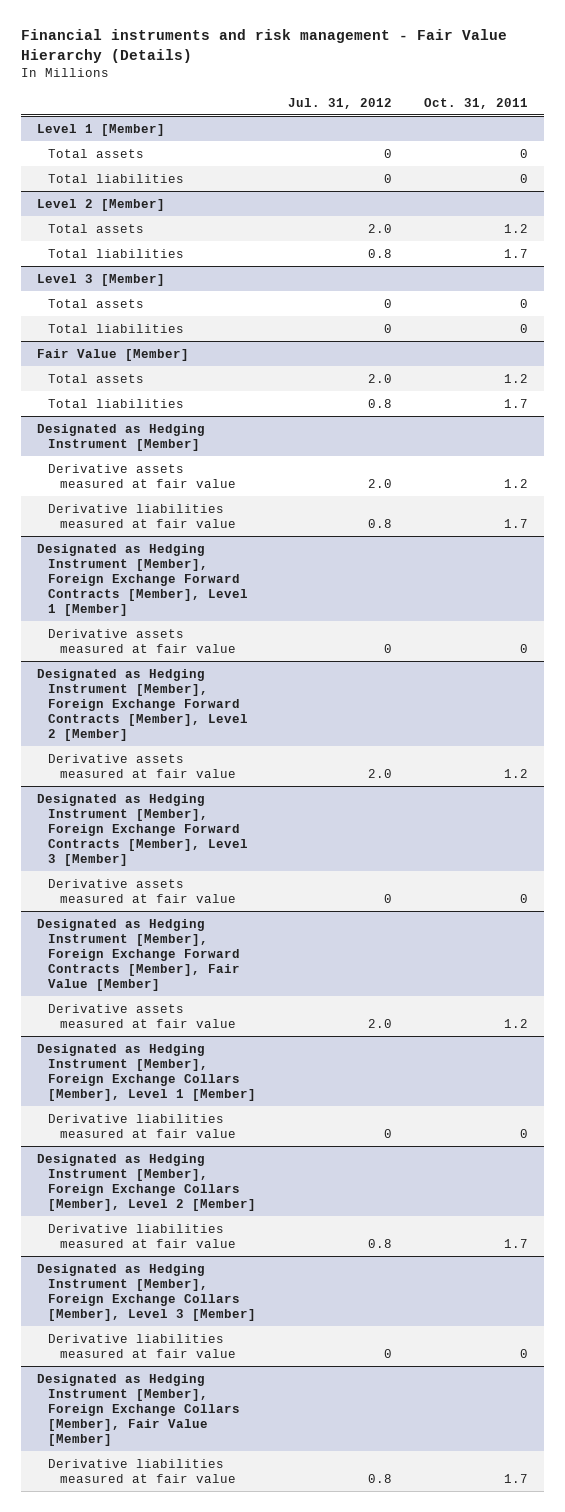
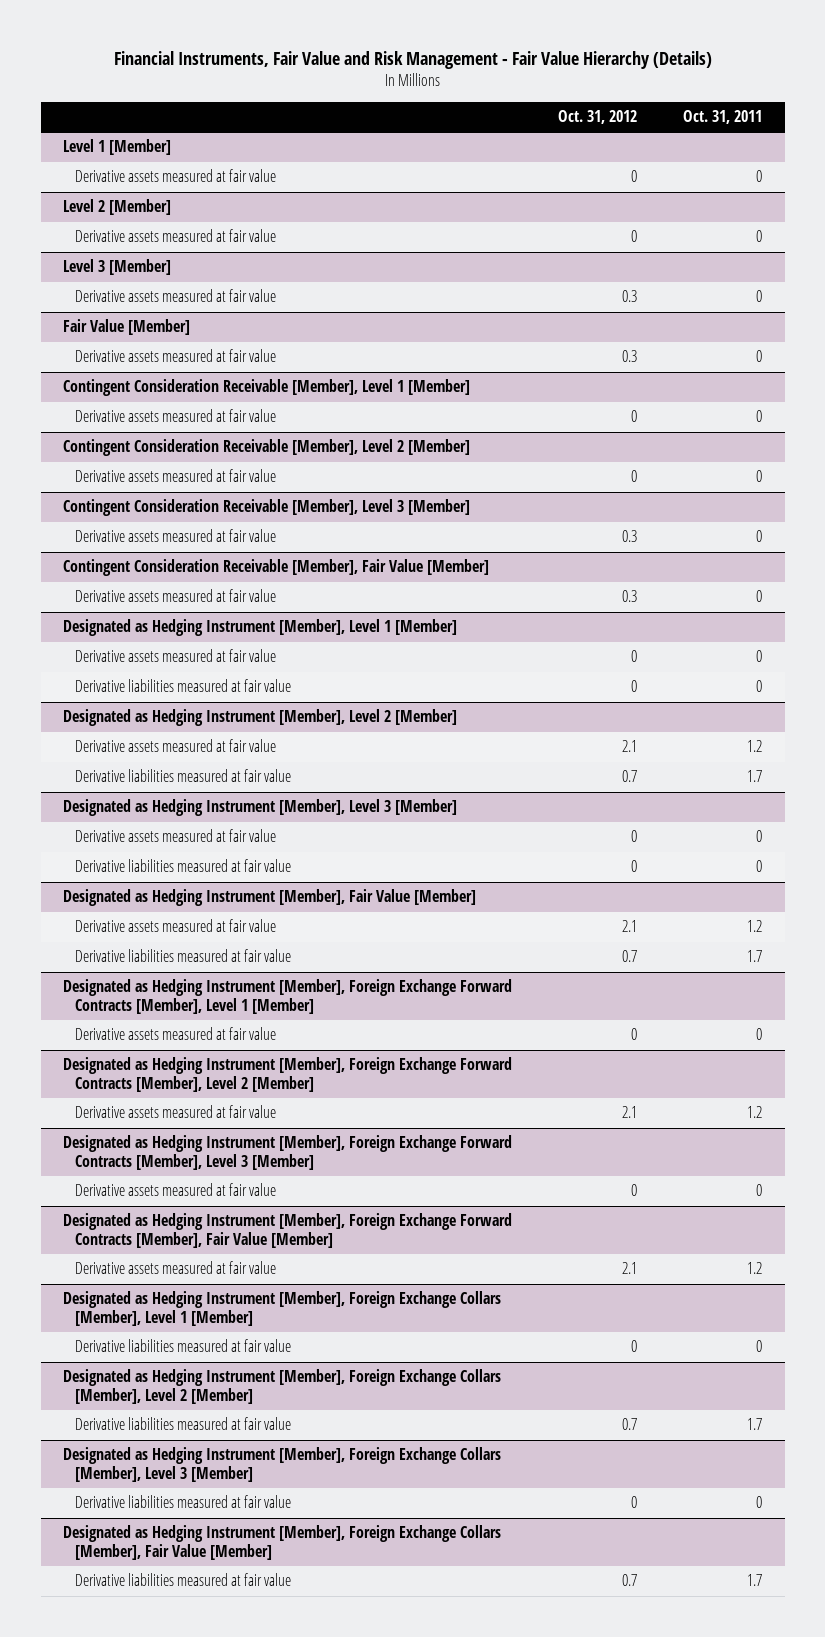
- Financial instruments and risk management - Fair Value Hierarchy (Details)
+ Financial Instruments, Fair Value and Risk Management - Fair Value Hierarchy (Details)
- | Jul. 31, 2012 | Oct. 31, 2011
+ | Oct. 31, 2012 | Oct. 31, 2011
@ Level 1 [Member]
- Total assets | 0 | 0
- Total liabilities | 0 | 0
+ Derivative assets measured at fair value | 0 | 0
@ Level 2 [Member]
- Total assets | 2.0 | 1.2
- Total liabilities | 0.8 | 1.7
+ Derivative assets measured at fair value | 0 | 0
@ Level 3 [Member]
- Total assets | 0 | 0
- Total liabilities | 0 | 0
+ Derivative assets measured at fair value | 0.3 | 0
@ Fair Value [Member]
- Total assets | 2.0 | 1.2
- Total liabilities | 0.8 | 1.7
- Designated as Hedging Instrument [Member]
@ Fair Value [Member]
+ Derivative assets measured at fair value | 0.3 | 0
+ Contingent Consideration Receivable [Member], Level 1 [Member]
+ Derivative assets measured at fair value | 0 | 0
+ Contingent Consideration Receivable [Member], Level 2 [Member]
+ Derivative assets measured at fair value | 0 | 0
+ Contingent Consideration Receivable [Member], Level 3 [Member]
+ Derivative assets measured at fair value | 0.3 | 0
+ Contingent Consideration Receivable [Member], Fair Value [Member]
+ Derivative assets measured at fair value | 0.3 | 0
+ Designated as Hedging Instrument [Member], Level 1 [Member]
+ Derivative assets measured at fair value | 0 | 0
+ Derivative liabilities measured at fair value | 0 | 0
+ Designated as Hedging Instrument [Member], Level 2 [Member]
+ Designated as Hedging Instrument [Member], Level 3 [Member]
+ Derivative assets measured at fair value | 0 | 0
+ Derivative liabilities measured at fair value | 0 | 0
+ Designated as Hedging Instrument [Member], Fair Value [Member]
+ Derivative assets measured at fair value | 2.1 | 1.2
+ Derivative liabilities measured at fair value | 0.7 | 1.7

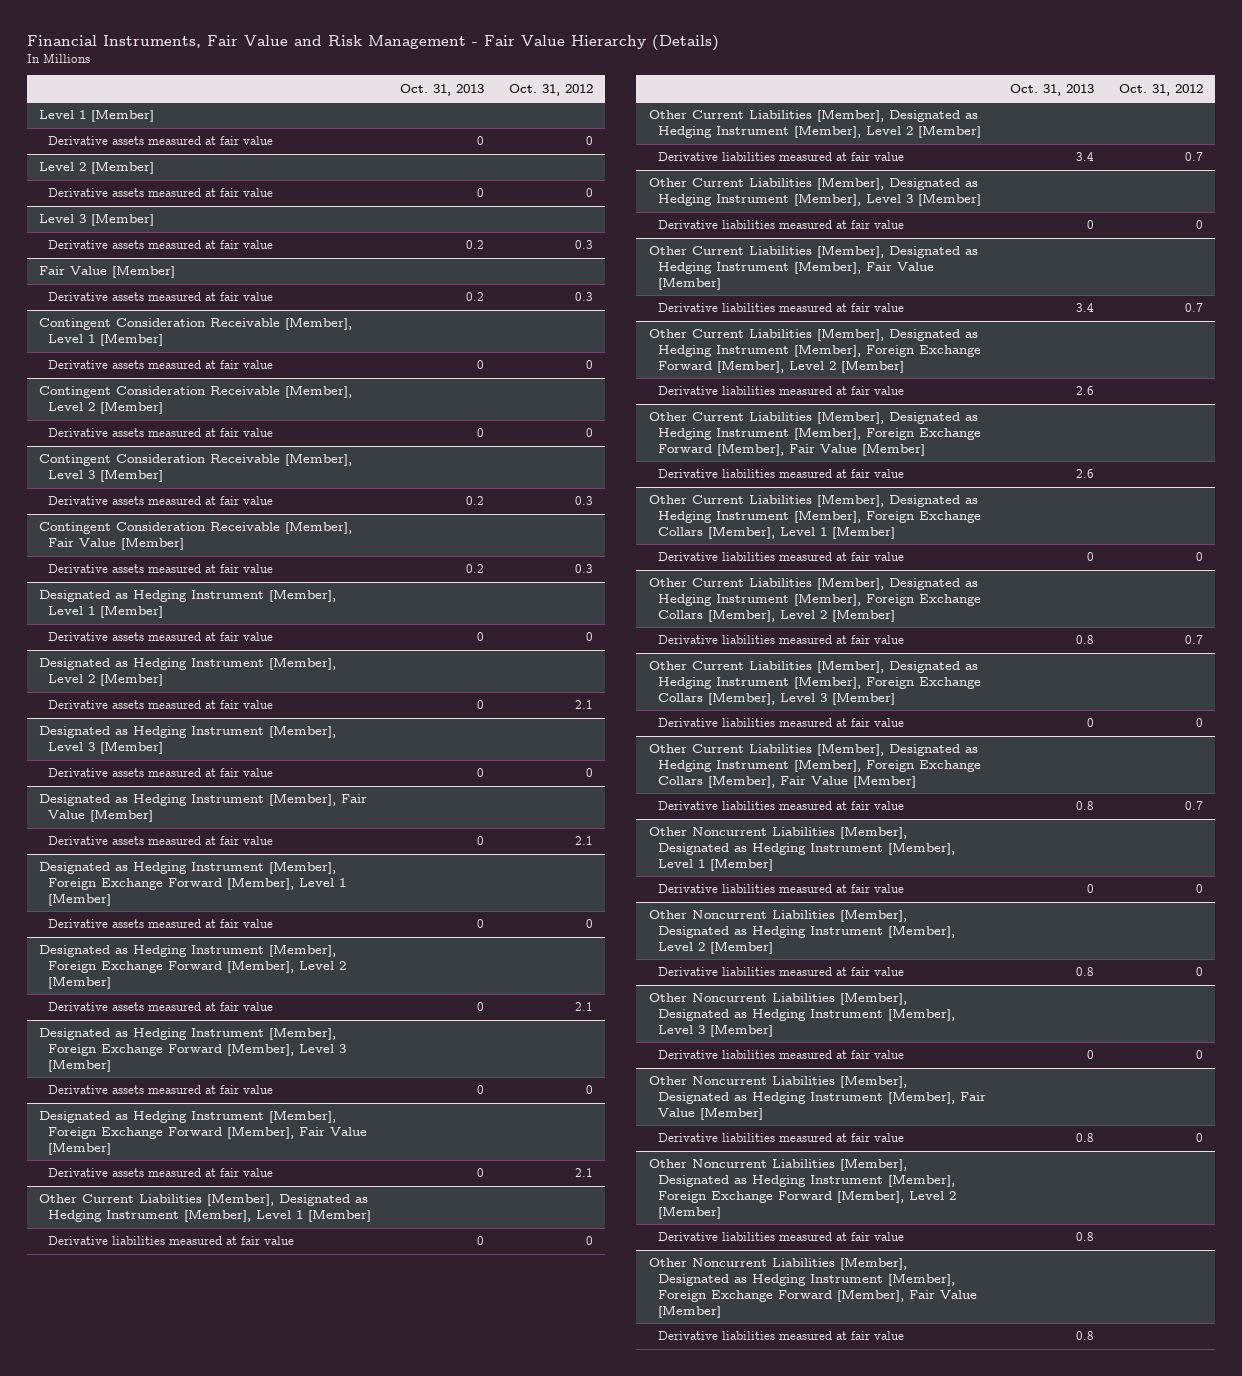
- | Oct. 31, 2012 | Oct. 31, 2011
+ | Oct. 31, 2013 | Oct. 31, 2012
@ Designated as Hedging Instrument [Member], Level 1 [Member]
- Derivative liabilities measured at fair value | 0 | 0
@ Designated as Hedging Instrument [Member], Level 2 [Member]
- Derivative liabilities measured at fair value | 0.7 | 1.7
@ Designated as Hedging Instrument [Member], Level 3 [Member]
- Derivative liabilities measured at fair value | 0 | 0
@ Designated as Hedging Instrument [Member], Fair Value [Member]
- Derivative liabilities measured at fair value | 0.7 | 1.7
- Designated as Hedging Instrument [Member], Foreign Exchange Forward Contracts [Member], Level 1 [Member]
+ Designated as Hedging Instrument [Member], Foreign Exchange Forward [Member], Level 1 [Member]
- Designated as Hedging Instrument [Member], Foreign Exchange Forward Contracts [Member], Level 2 [Member]
+ Designated as Hedging Instrument [Member], Foreign Exchange Forward [Member], Level 2 [Member]
- Designated as Hedging Instrument [Member], Foreign Exchange Forward Contracts [Member], Level 3 [Member]
+ Designated as Hedging Instrument [Member], Foreign Exchange Forward [Member], Level 3 [Member]
- Designated as Hedging Instrument [Member], Foreign Exchange Forward Contracts [Member], Fair Value [Member]
+ Designated as Hedging Instrument [Member], Foreign Exchange Forward [Member], Fair Value [Member]
- Designated as Hedging Instrument [Member], Foreign Exchange Collars [Member], Level 1 [Member]
+ Other Current Liabilities [Member], Designated as Hedging Instrument [Member], Level 1 [Member]
- Designated as Hedging Instrument [Member], Foreign Exchange Collars [Member], Level 2 [Member]
+ Other Current Liabilities [Member], Designated as Hedging Instrument [Member], Level 2 [Member]
- Designated as Hedging Instrument [Member], Foreign Exchange Collars [Member], Level 3 [Member]
+ Other Current Liabilities [Member], Designated as Hedging Instrument [Member], Level 3 [Member]
- Designated as Hedging Instrument [Member], Foreign Exchange Collars [Member], Fair Value [Member]
+ Other Current Liabilities [Member], Designated as Hedging Instrument [Member], Fair Value [Member]
+ Other Current Liabilities [Member], Designated as Hedging Instrument [Member], Foreign Exchange Forward [Member], Level 2 [Member]
+ Derivative liabilities measured at fair value | 2.6 |
+ Other Current Liabilities [Member], Designated as Hedging Instrument [Member], Foreign Exchange Forward [Member], Fair Value [Member]
+ Derivative liabilities measured at fair value | 2.6 |
+ Other Current Liabilities [Member], Designated as Hedging Instrument [Member], Foreign Exchange Collars [Member], Level 1 [Member]
+ Derivative liabilities measured at fair value | 0 | 0
+ Other Current Liabilities [Member], Designated as Hedging Instrument [Member], Foreign Exchange Collars [Member], Level 2 [Member]
+ Derivative liabilities measured at fair value | 0.8 | 0.7
+ Other Current Liabilities [Member], Designated as Hedging Instrument [Member], Foreign Exchange Collars [Member], Level 3 [Member]
+ Derivative liabilities measured at fair value | 0 | 0
+ Other Current Liabilities [Member], Designated as Hedging Instrument [Member], Foreign Exchange Collars [Member], Fair Value [Member]
+ Derivative liabilities measured at fair value | 0.8 | 0.7
+ Other Noncurrent Liabilities [Member], Designated as Hedging Instrument [Member], Level 1 [Member]
+ Derivative liabilities measured at fair value | 0 | 0
+ Other Noncurrent Liabilities [Member], Designated as Hedging Instrument [Member], Level 2 [Member]
+ Derivative liabilities measured at fair value | 0.8 | 0
+ Other Noncurrent Liabilities [Member], Designated as Hedging Instrument [Member], Level 3 [Member]
+ Derivative liabilities measured at fair value | 0 | 0
+ Other Noncurrent Liabilities [Member], Designated as Hedging Instrument [Member], Fair Value [Member]
+ Derivative liabilities measured at fair value | 0.8 | 0
+ Other Noncurrent Liabilities [Member], Designated as Hedging Instrument [Member], Foreign Exchange Forward [Member], Level 2 [Member]
+ Derivative liabilities measured at fair value | 0.8 |
+ Other Noncurrent Liabilities [Member], Designated as Hedging Instrument [Member], Foreign Exchange Forward [Member], Fair Value [Member]
+ Derivative liabilities measured at fair value | 0.8 |

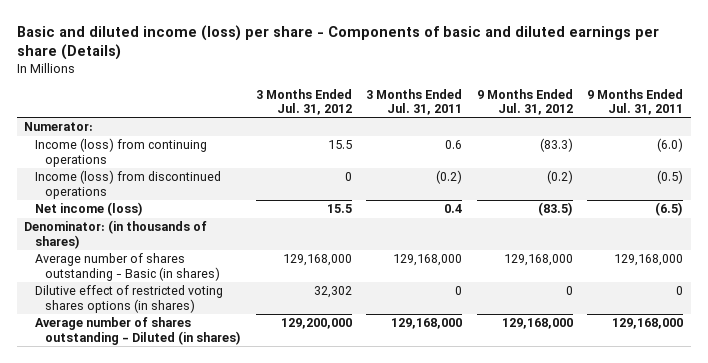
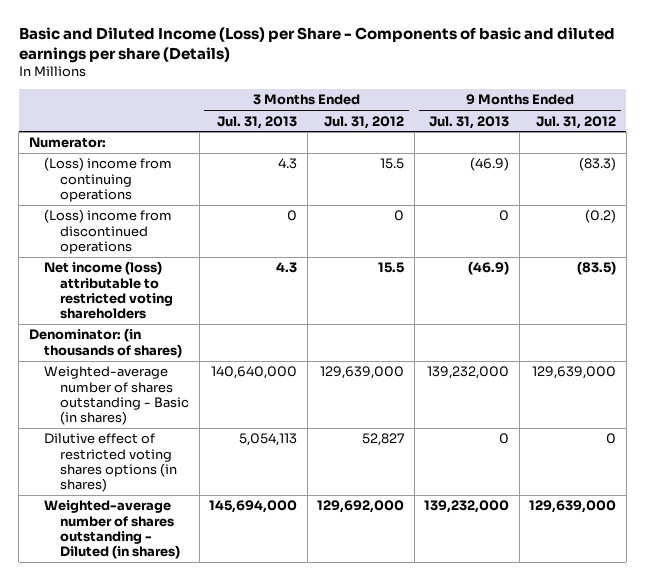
- Basic and diluted income (loss) per share - Components of basic and diluted earnings per share (Details)
+ Basic and Diluted Income (Loss) per Share - Components of basic and diluted earnings per share (Details)
- | 3 Months Ended Jul. 31, 2012 | 3 Months Ended Jul. 31, 2011 | 9 Months Ended Jul. 31, 2012 | 9 Months Ended Jul. 31, 2011
+ | 3 Months Ended Jul. 31, 2013 | 3 Months Ended Jul. 31, 2012 | 9 Months Ended Jul. 31, 2013 | 9 Months Ended Jul. 31, 2012
- Income (loss) from continuing operations | 15.5 | 0.6 | (83.3) | (6.0)
- Income (loss) from discontinued operations | 0 | (0.2) | (0.2) | (0.5)
- Net income (loss) | 15.5 | 0.4 | (83.5) | (6.5)
+ (Loss) income from continuing operations | 4.3 | 15.5 | (46.9) | (83.3)
+ (Loss) income from discontinued operations | 0 | 0 | 0 | (0.2)
+ Net income (loss) attributable to restricted voting shareholders | 4.3 | 15.5 | (46.9) | (83.5)
- Average number of shares outstanding - Basic (in shares) | 129,168,000 | 129,168,000 | 129,168,000 | 129,168,000
- Dilutive effect of restricted voting shares options (in shares) | 32,302 | 0 | 0 | 0
- Average number of shares outstanding - Diluted (in shares) | 129,200,000 | 129,168,000 | 129,168,000 | 129,168,000
+ Weighted-average number of shares outstanding - Basic (in shares) | 140,640,000 | 129,639,000 | 139,232,000 | 129,639,000
+ Dilutive effect of restricted voting shares options (in shares) | 5,054,113 | 52,827 | 0 | 0
+ Weighted-average number of shares outstanding - Diluted (in shares) | 145,694,000 | 129,692,000 | 139,232,000 | 129,639,000

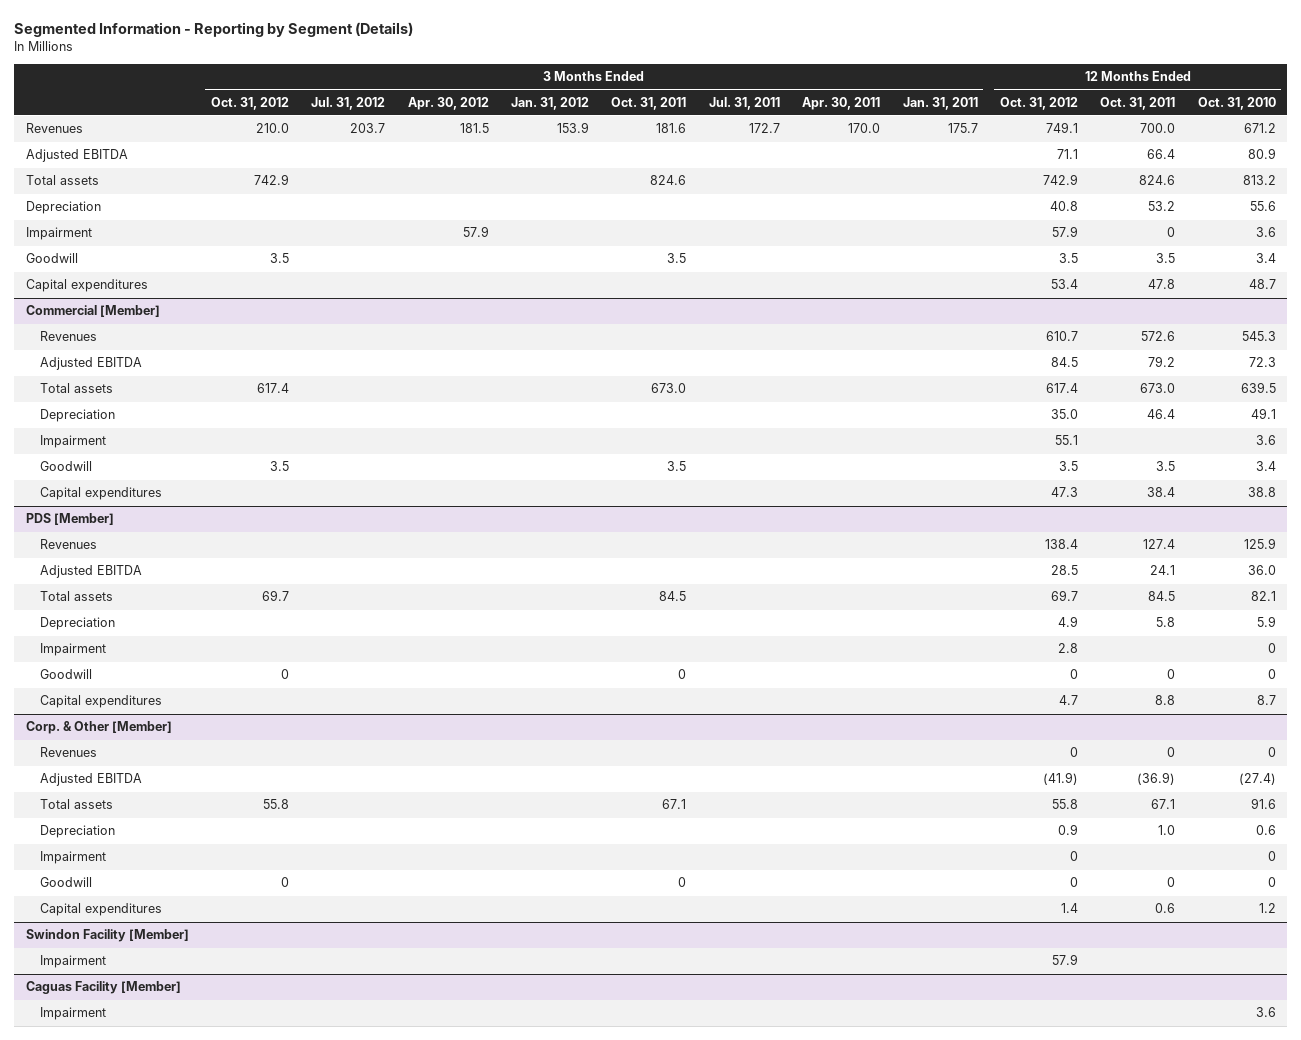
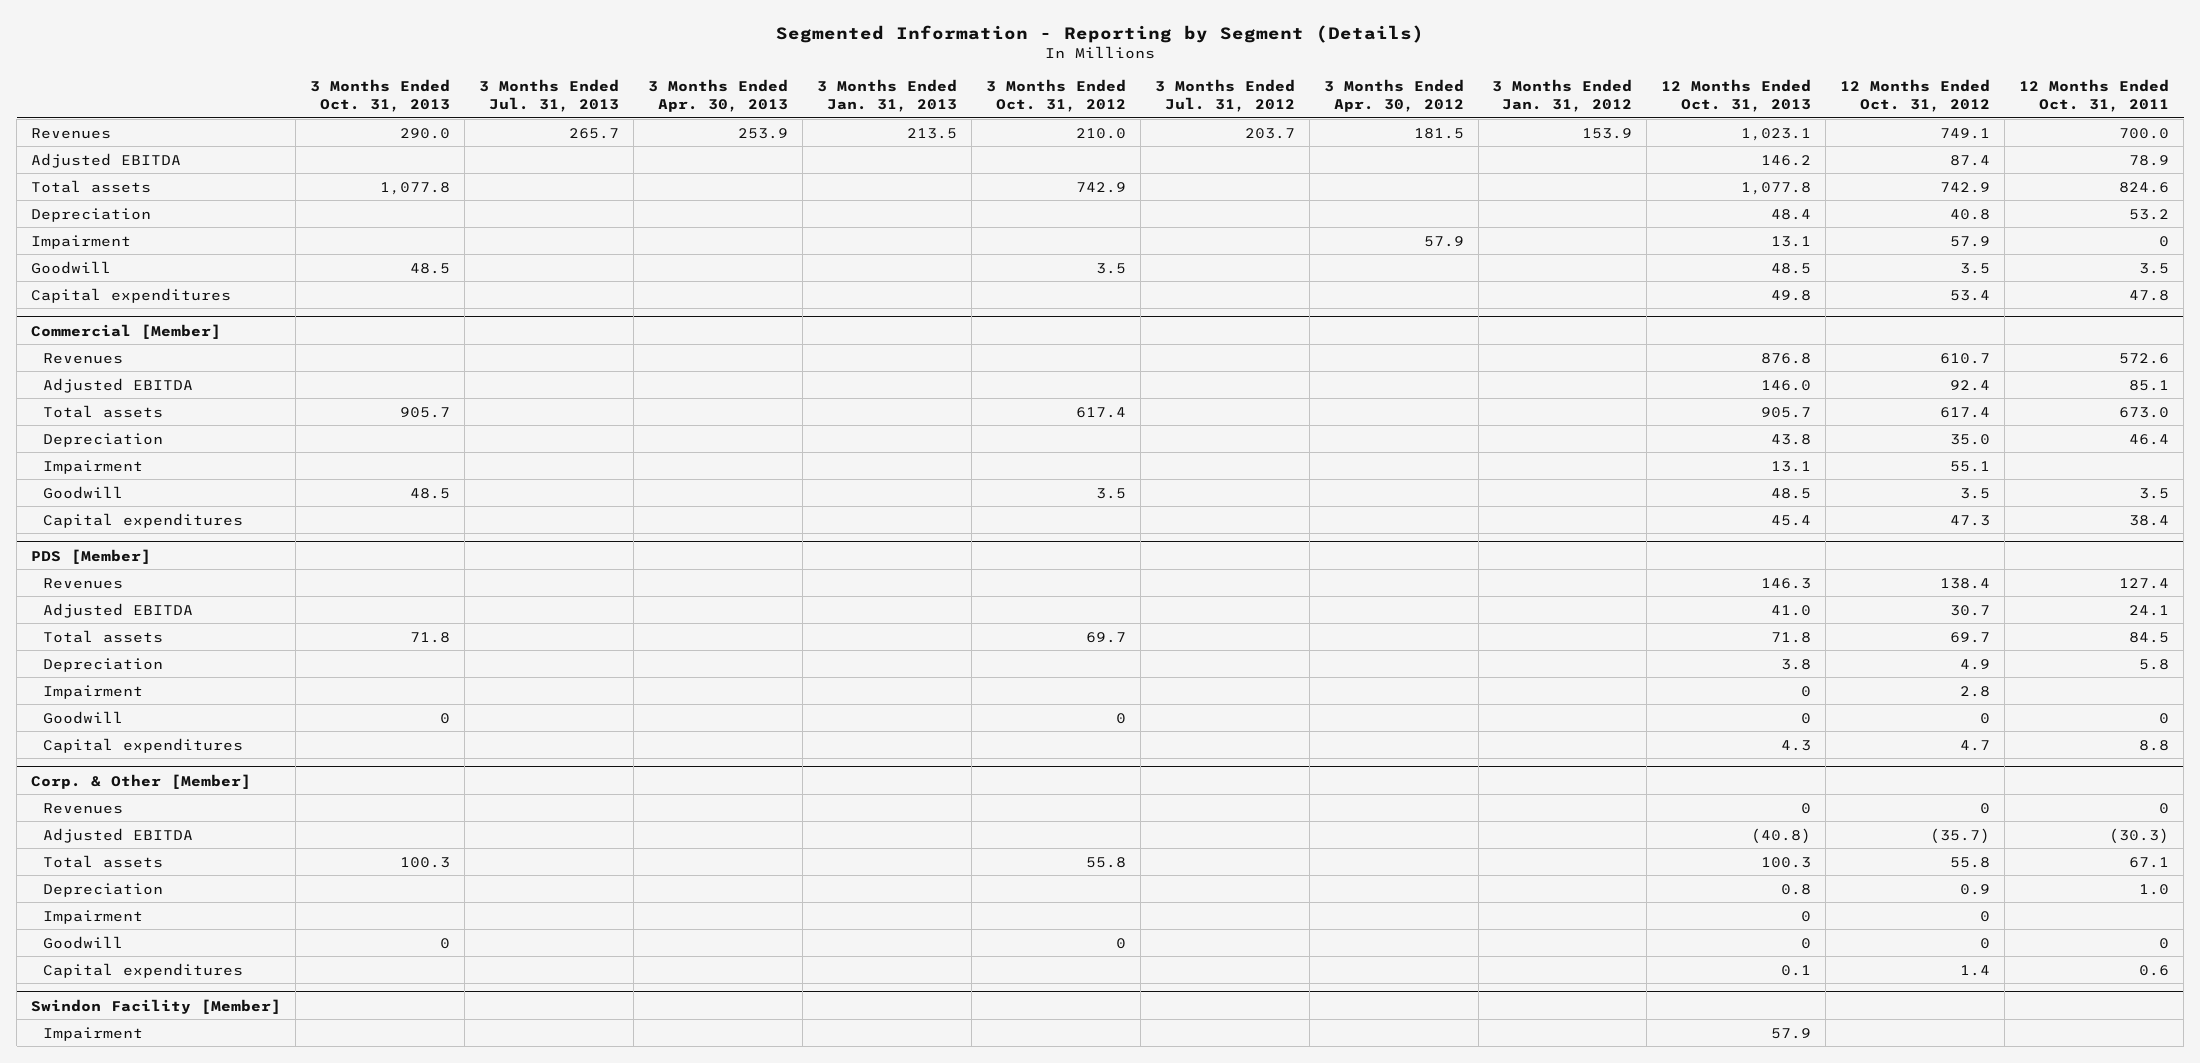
- | 3 Months Ended Oct. 31, 2012 | 3 Months Ended Jul. 31, 2012 | 3 Months Ended Apr. 30, 2012 | 3 Months Ended Jan. 31, 2012 | 3 Months Ended Oct. 31, 2011 | 3 Months Ended Jul. 31, 2011 | 3 Months Ended Apr. 30, 2011 | 3 Months Ended Jan. 31, 2011 | 12 Months Ended Oct. 31, 2012 | 12 Months Ended Oct. 31, 2011 | 12 Months Ended Oct. 31, 2010
+ | 3 Months Ended Oct. 31, 2013 | 3 Months Ended Jul. 31, 2013 | 3 Months Ended Apr. 30, 2013 | 3 Months Ended Jan. 31, 2013 | 3 Months Ended Oct. 31, 2012 | 3 Months Ended Jul. 31, 2012 | 3 Months Ended Apr. 30, 2012 | 3 Months Ended Jan. 31, 2012 | 12 Months Ended Oct. 31, 2013 | 12 Months Ended Oct. 31, 2012 | 12 Months Ended Oct. 31, 2011
- Adjusted EBITDA | | | | | | | | | 71.1 | 66.4 | 80.9
+ Adjusted EBITDA | | | | | | | | | 146.2 | 87.4 | 78.9
@ Commercial [Member]
- Adjusted EBITDA | | | | | | | | | 84.5 | 79.2 | 72.3
+ Adjusted EBITDA | | | | | | | | | 146.0 | 92.4 | 85.1
@ PDS [Member]
- Adjusted EBITDA | | | | | | | | | 28.5 | 24.1 | 36.0
+ Adjusted EBITDA | | | | | | | | | 41.0 | 30.7 | 24.1
@ Corp. & Other [Member]
- Adjusted EBITDA | | | | | | | | | (41.9) | (36.9) | (27.4)
+ Adjusted EBITDA | | | | | | | | | (40.8) | (35.7) | (30.3)
@ Swindon Facility [Member]
- Impairment | | | | | | | | | 57.9 | |
- Caguas Facility [Member]

